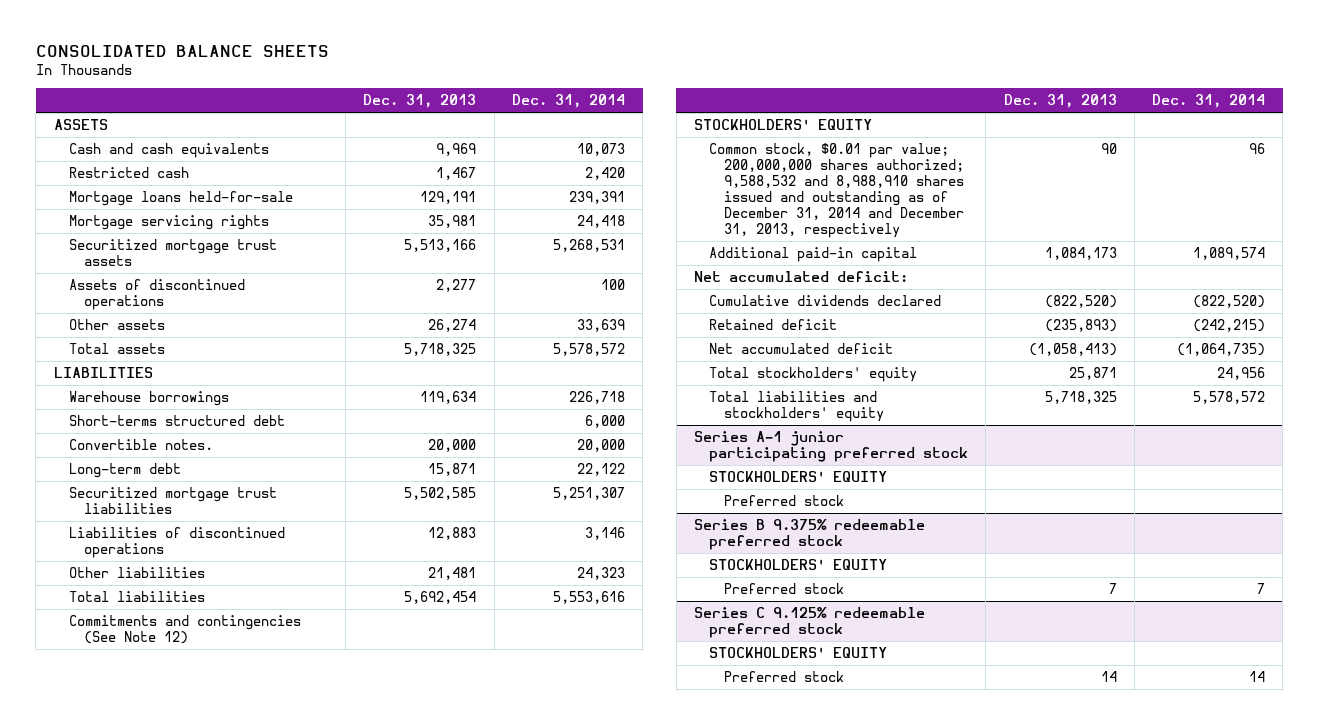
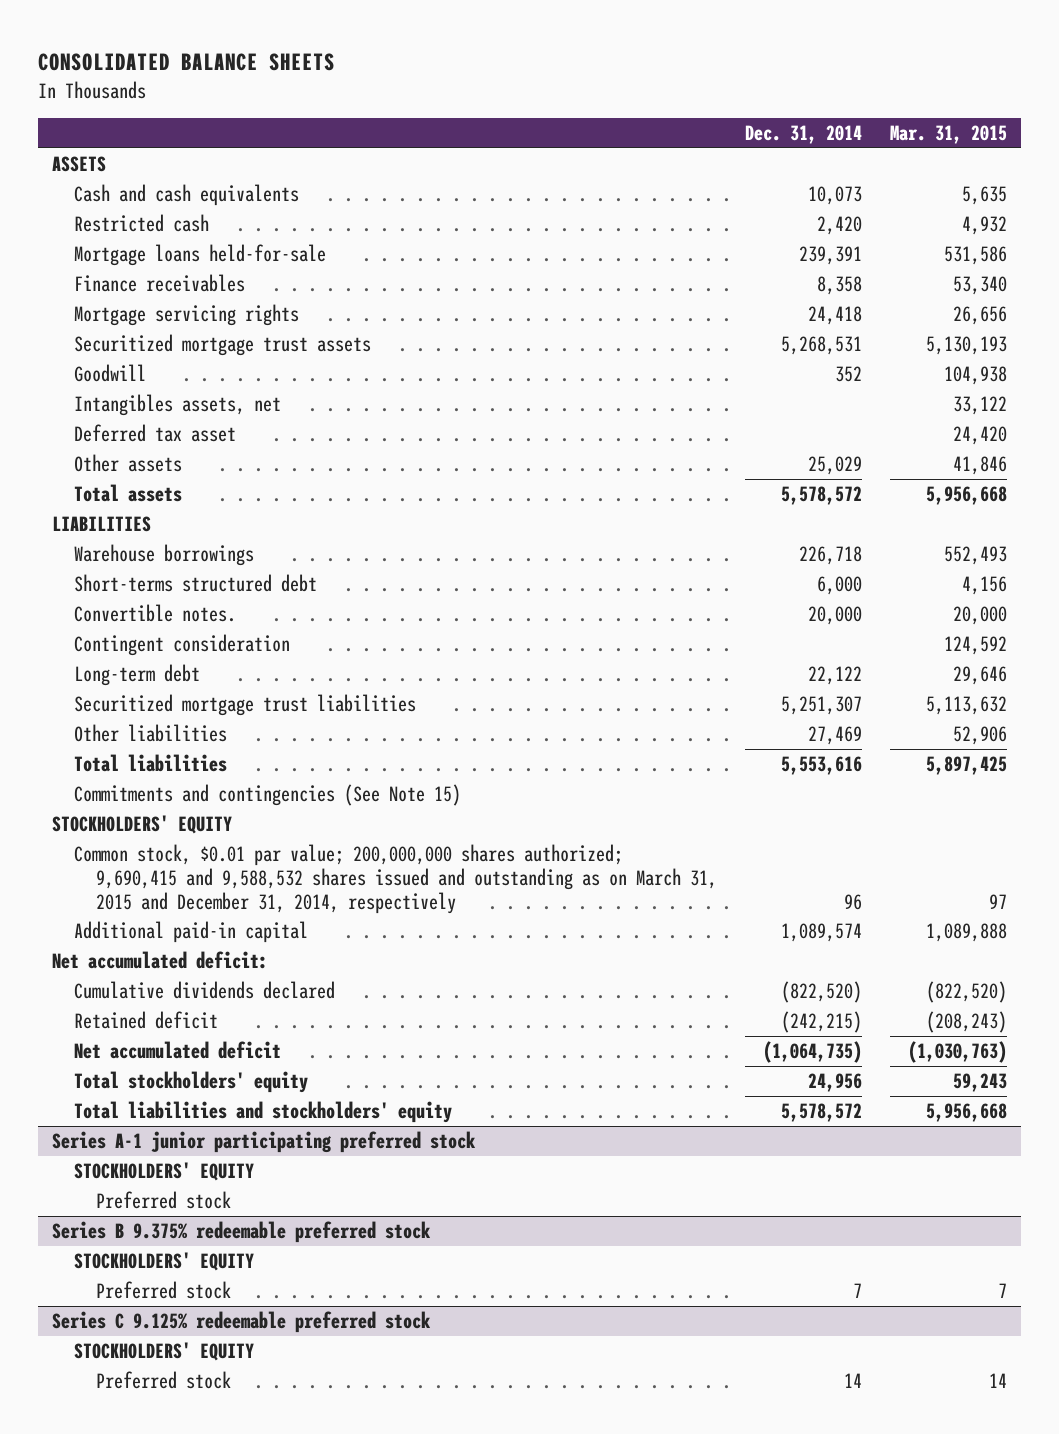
- | Dec. 31, 2013 | Dec. 31, 2014
+ | Dec. 31, 2014 | Mar. 31, 2015
+ Finance receivables | 8,358 | 53,340
- Assets of discontinued operations | 2,277 | 100
- Other assets | 26,274 | 33,639
+ Goodwill | 352 | 104,938
+ Intangibles assets, net | | 33,122
+ Deferred tax asset | | 24,420
+ Other assets | 25,029 | 41,846
+ Contingent consideration | | 124,592
- Liabilities of discontinued operations | 12,883 | 3,146
- Other liabilities | 21,481 | 24,323
+ Other liabilities | 27,469 | 52,906
- Commitments and contingencies (See Note 12)
+ Commitments and contingencies (See Note 15)
- Common stock, $0.01 par value; 200,000,000 shares authorized; 9,588,532 and 8,988,910 shares issued and outstanding as of December 31, 2014 and December 31, 2013, respectively | 90 | 96
+ Common stock, $0.01 par value; 200,000,000 shares authorized; 9,690,415 and 9,588,532 shares issued and outstanding as on March 31, 2015 and December 31, 2014, respectively | 96 | 97

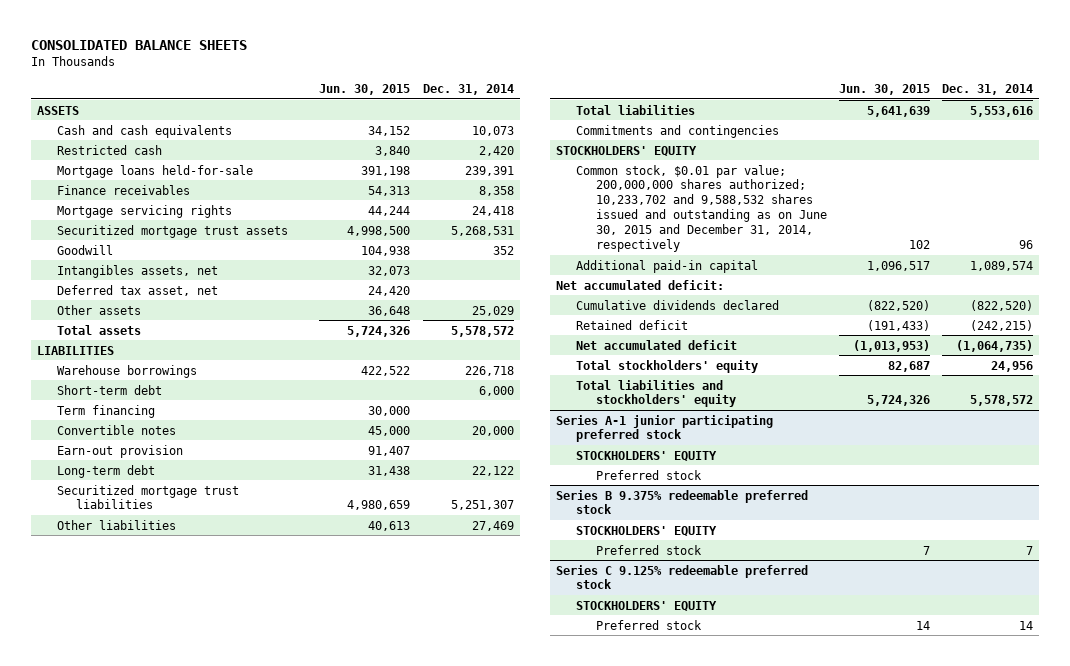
- | Dec. 31, 2014 | Mar. 31, 2015
+ | Jun. 30, 2015 | Dec. 31, 2014
- Deferred tax asset | | 24,420
+ Deferred tax asset, net | 24,420 |
- Short-terms structured debt | 6,000 | 4,156
- Convertible notes. | 20,000 | 20,000
- Contingent consideration | | 124,592
+ Short-term debt | | 6,000
+ Term financing | 30,000 |
+ Convertible notes | 45,000 | 20,000
+ Earn-out provision | 91,407 |
- Commitments and contingencies (See Note 15)
+ Commitments and contingencies
- Common stock, $0.01 par value; 200,000,000 shares authorized; 9,690,415 and 9,588,532 shares issued and outstanding as on March 31, 2015 and December 31, 2014, respectively | 96 | 97
+ Common stock, $0.01 par value; 200,000,000 shares authorized; 10,233,702 and 9,588,532 shares issued and outstanding as on June 30, 2015 and December 31, 2014, respectively | 102 | 96

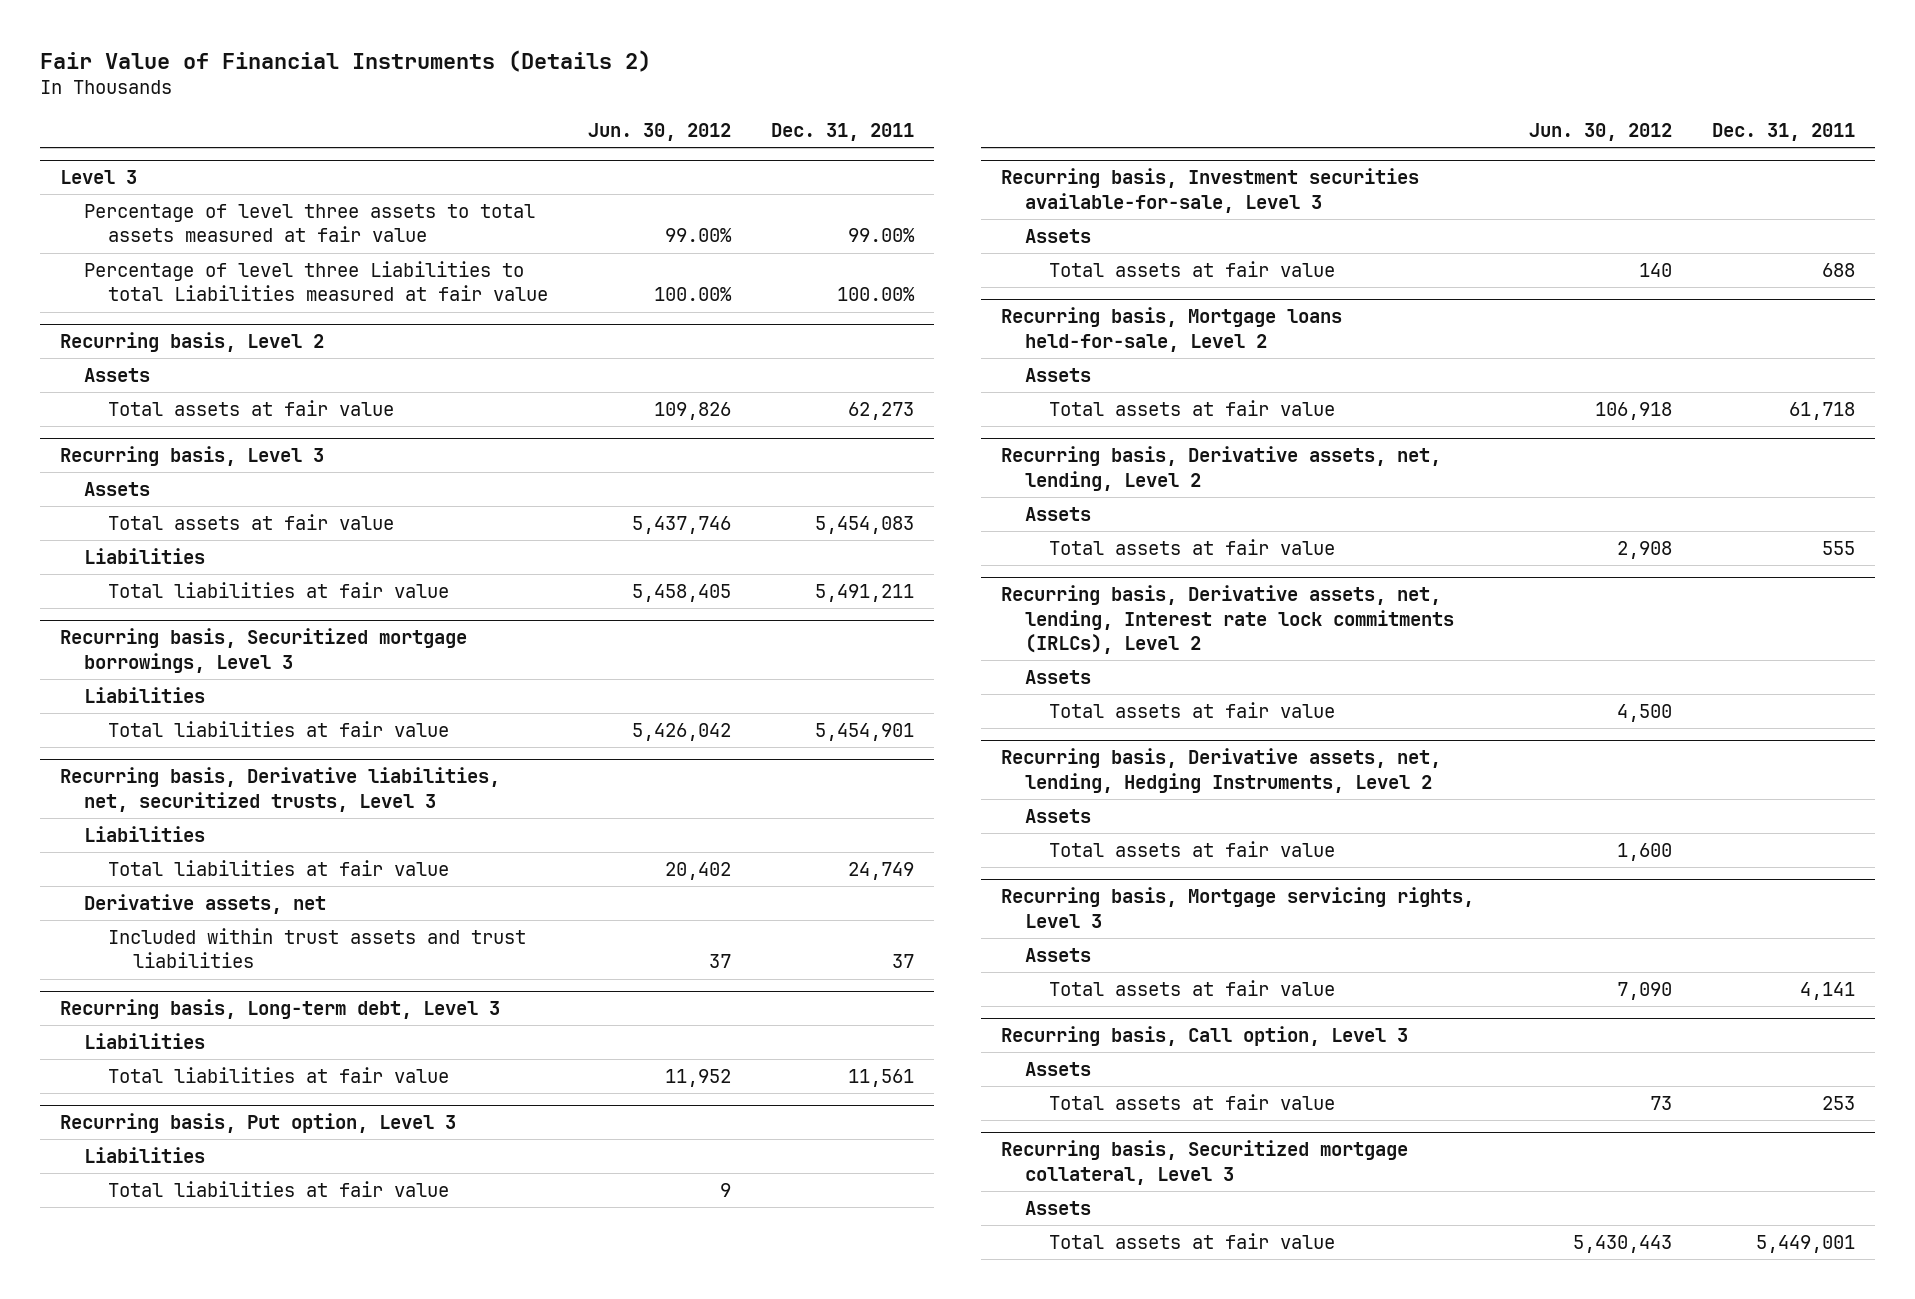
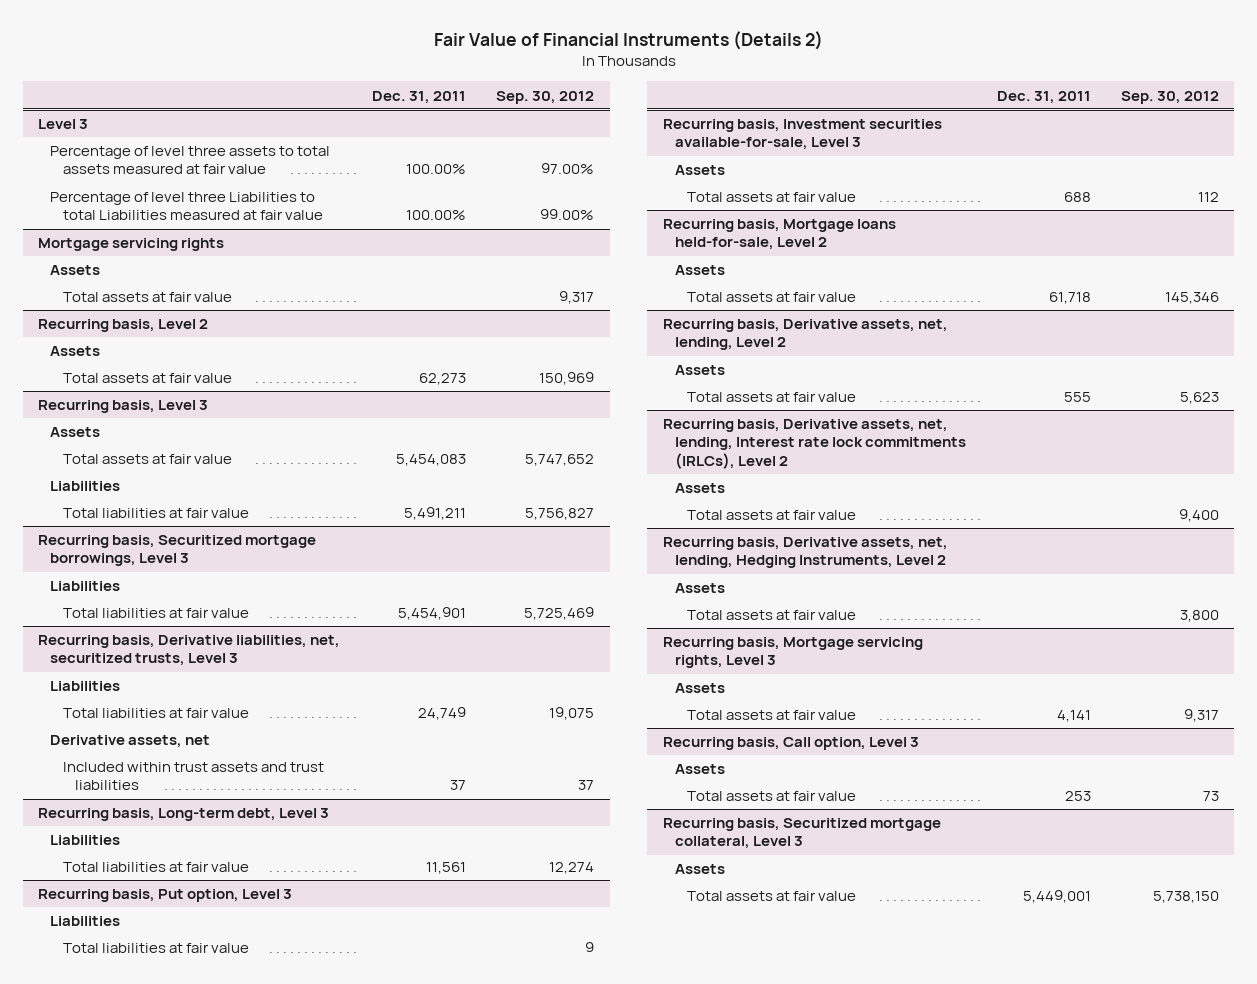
- | Jun. 30, 2012 | Dec. 31, 2011
+ | Dec. 31, 2011 | Sep. 30, 2012
@ Level 3
- Percentage of level three assets to total assets measured at fair value | 99.00% | 99.00%
+ Percentage of level three assets to total assets measured at fair value | 100.00% | 97.00%
+ Mortgage servicing rights
+ Assets
+ Total assets at fair value | | 9,317

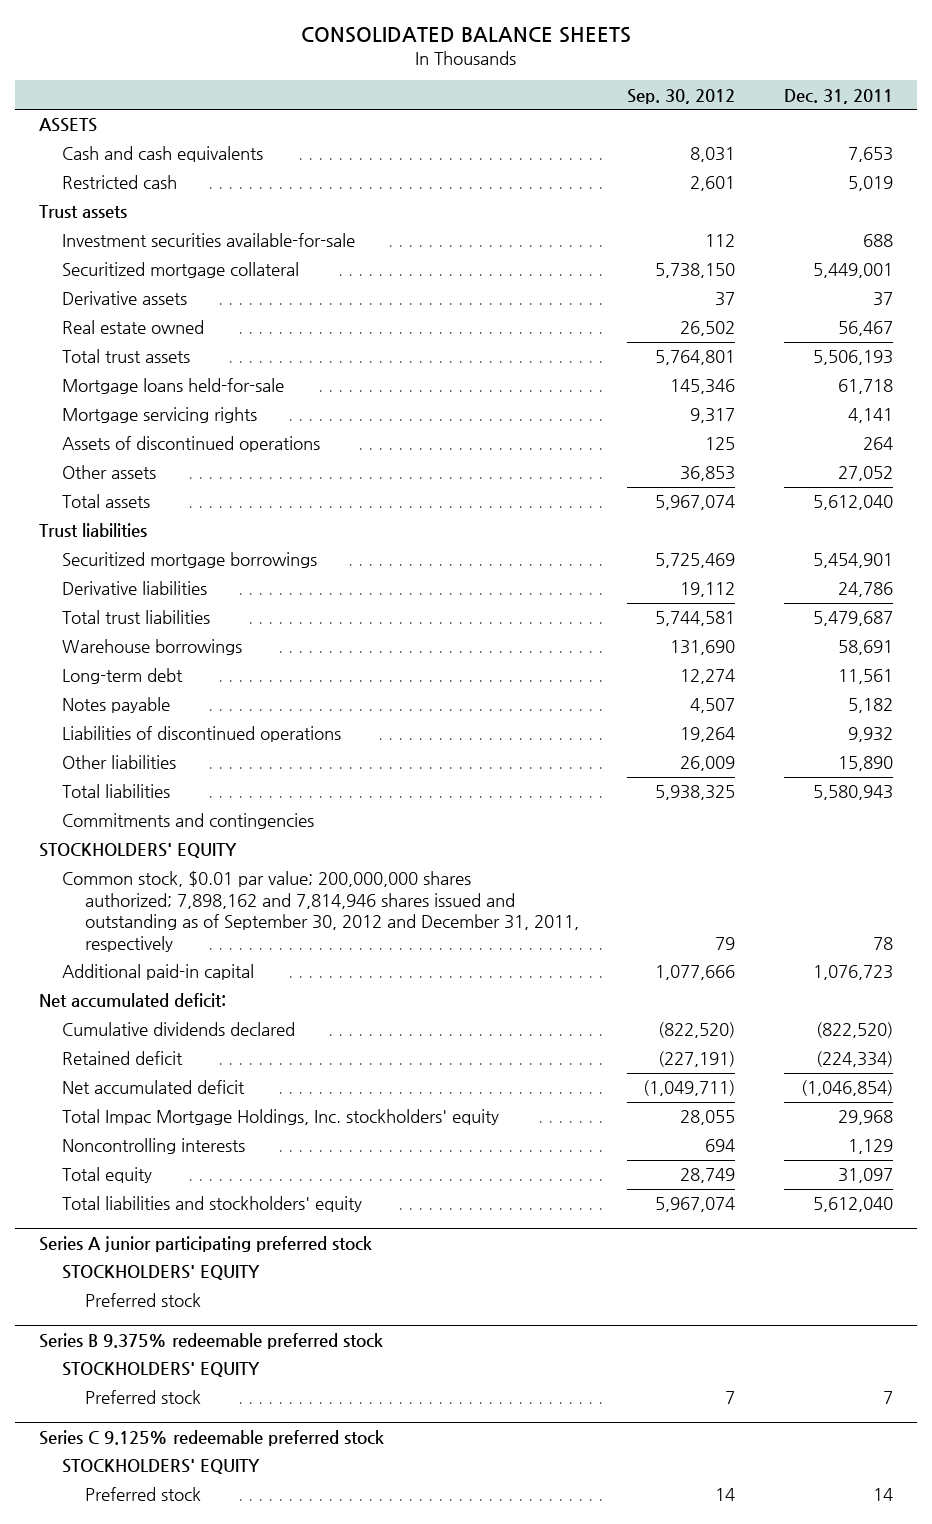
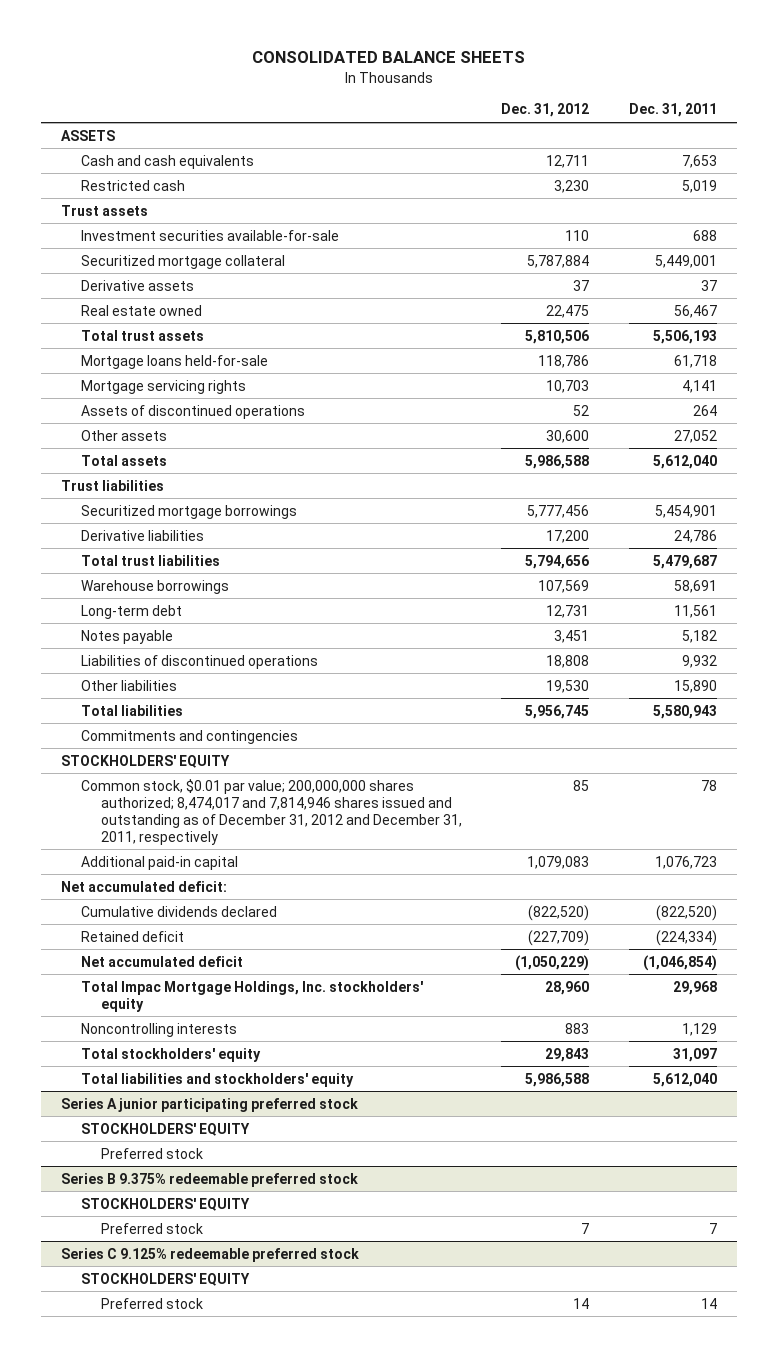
- | Sep. 30, 2012 | Dec. 31, 2011
+ | Dec. 31, 2012 | Dec. 31, 2011
- Common stock, $0.01 par value; 200,000,000 shares authorized; 7,898,162 and 7,814,946 shares issued and outstanding as of September 30, 2012 and December 31, 2011, respectively | 79 | 78
+ Common stock, $0.01 par value; 200,000,000 shares authorized; 8,474,017 and 7,814,946 shares issued and outstanding as of December 31, 2012 and December 31, 2011, respectively | 85 | 78
- Total equity | 28,749 | 31,097
+ Total stockholders' equity | 29,843 | 31,097

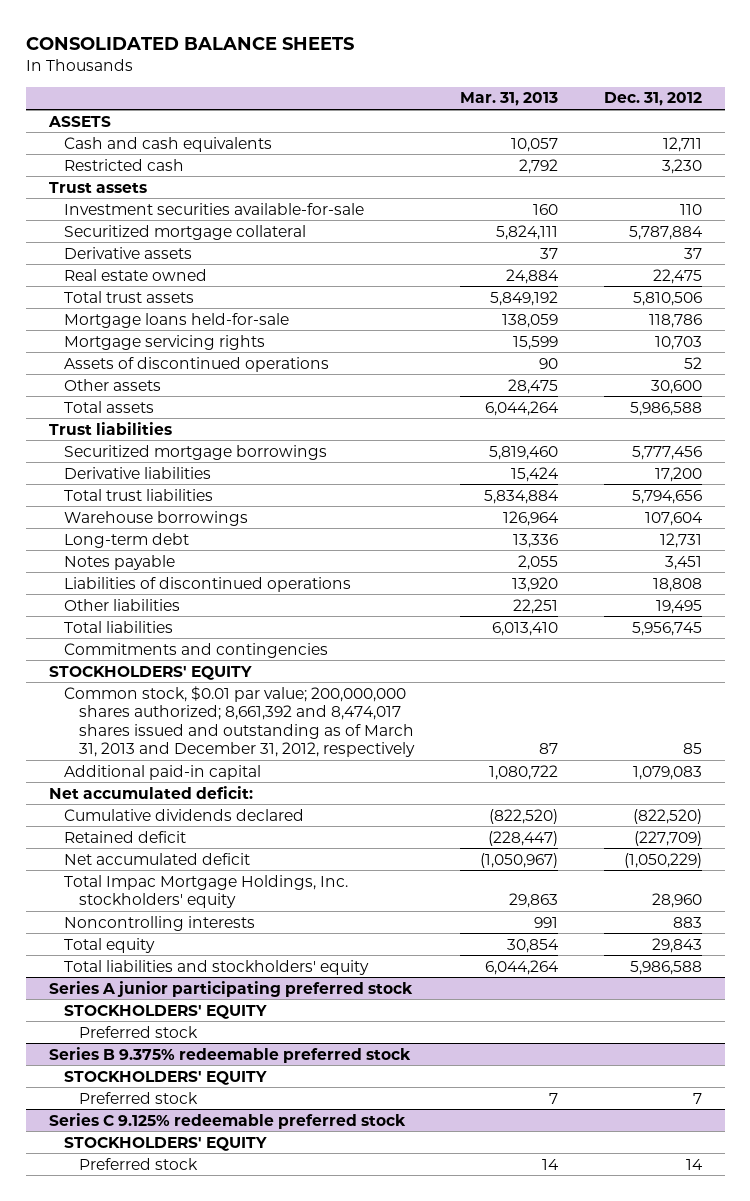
- | Dec. 31, 2012 | Dec. 31, 2011
+ | Mar. 31, 2013 | Dec. 31, 2012
- Warehouse borrowings | 107,569 | 58,691
+ Warehouse borrowings | 126,964 | 107,604
- Other liabilities | 19,530 | 15,890
+ Other liabilities | 22,251 | 19,495
- Common stock, $0.01 par value; 200,000,000 shares authorized; 8,474,017 and 7,814,946 shares issued and outstanding as of December 31, 2012 and December 31, 2011, respectively | 85 | 78
+ Common stock, $0.01 par value; 200,000,000 shares authorized; 8,661,392 and 8,474,017 shares issued and outstanding as of March 31, 2013 and December 31, 2012, respectively | 87 | 85
- Total stockholders' equity | 29,843 | 31,097
+ Total equity | 30,854 | 29,843

